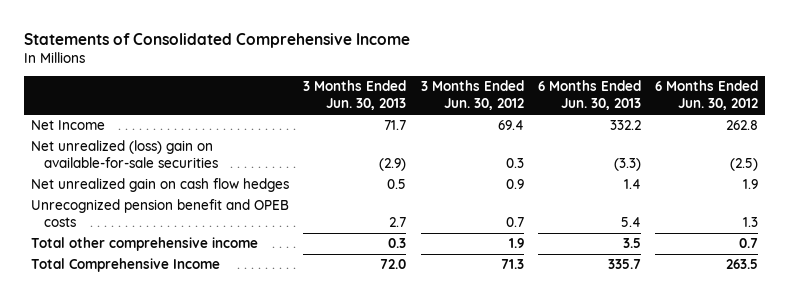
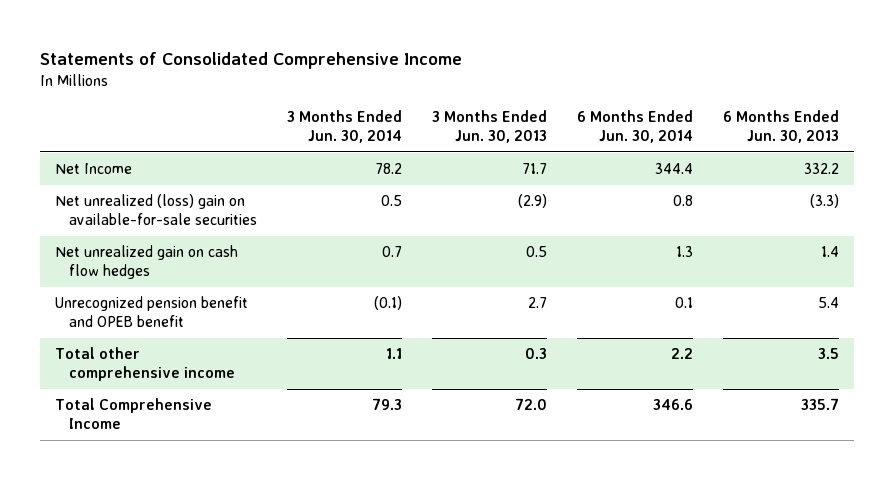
- | 3 Months Ended Jun. 30, 2013 | 3 Months Ended Jun. 30, 2012 | 6 Months Ended Jun. 30, 2013 | 6 Months Ended Jun. 30, 2012
+ | 3 Months Ended Jun. 30, 2014 | 3 Months Ended Jun. 30, 2013 | 6 Months Ended Jun. 30, 2014 | 6 Months Ended Jun. 30, 2013
- Unrecognized pension benefit and OPEB costs | 2.7 | 0.7 | 5.4 | 1.3
+ Unrecognized pension benefit and OPEB benefit | (0.1) | 2.7 | 0.1 | 5.4

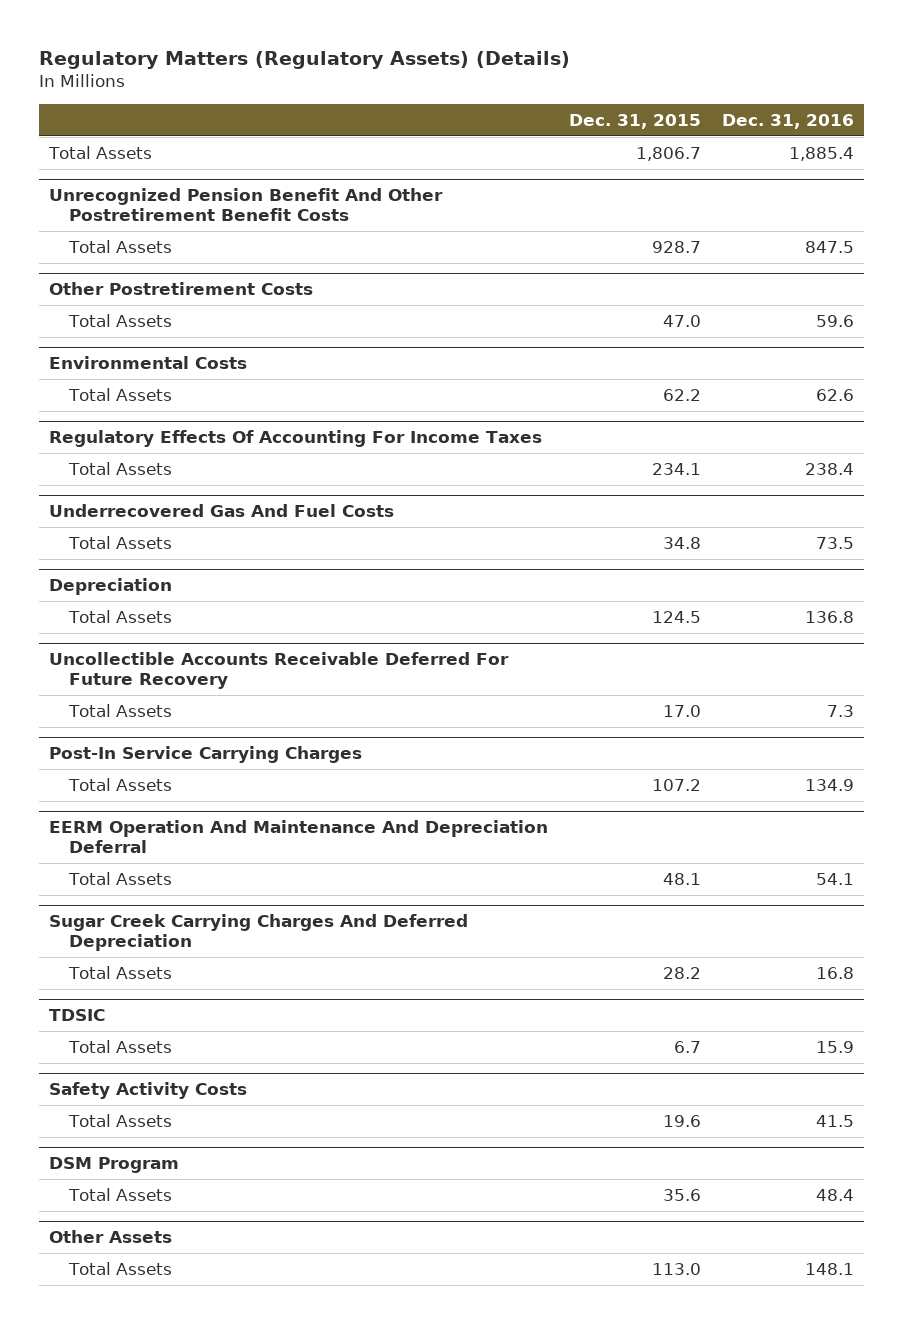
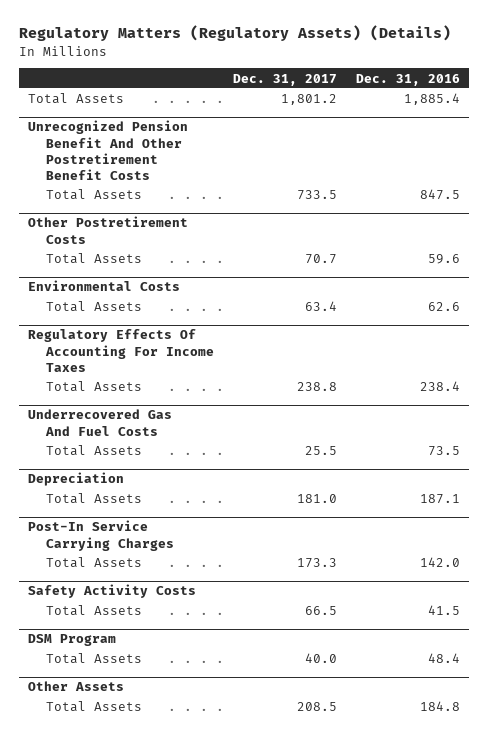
- | Dec. 31, 2015 | Dec. 31, 2016
+ | Dec. 31, 2017 | Dec. 31, 2016
@ Depreciation
- Total Assets | 124.5 | 136.8
- Uncollectible Accounts Receivable Deferred For Future Recovery
- Total Assets | 17.0 | 7.3
@ Depreciation
+ Total Assets | 181.0 | 187.1
@ Post-In Service Carrying Charges
- Total Assets | 107.2 | 134.9
- EERM Operation And Maintenance And Depreciation Deferral
- Total Assets | 48.1 | 54.1
- Sugar Creek Carrying Charges And Deferred Depreciation
- Total Assets | 28.2 | 16.8
- TDSIC
- Total Assets | 6.7 | 15.9
@ Post-In Service Carrying Charges
+ Total Assets | 173.3 | 142.0
@ Other Assets
- Total Assets | 113.0 | 148.1
+ Total Assets | 208.5 | 184.8

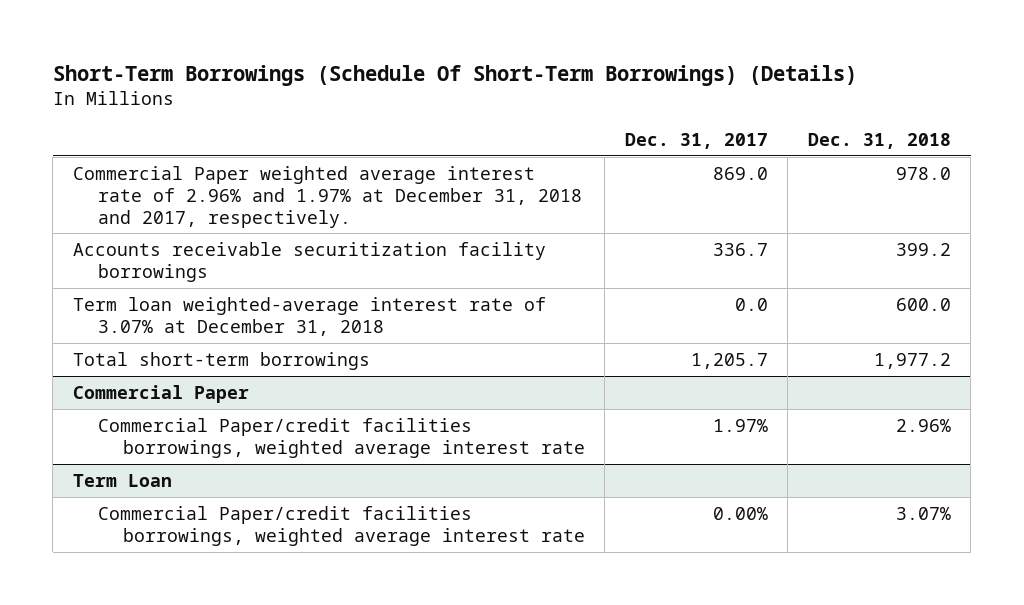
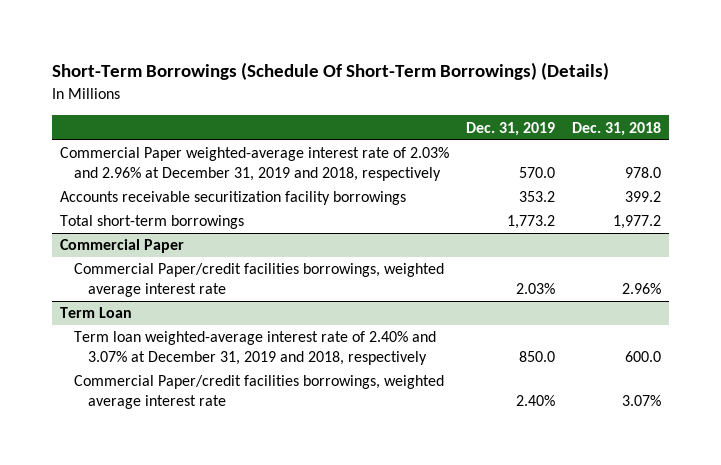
- | Dec. 31, 2017 | Dec. 31, 2018
+ | Dec. 31, 2019 | Dec. 31, 2018
- Commercial Paper weighted average interest rate of 2.96% and 1.97% at December 31, 2018 and 2017, respectively. | 869.0 | 978.0
+ Commercial Paper weighted-average interest rate of 2.03% and 2.96% at December 31, 2019 and 2018, respectively | 570.0 | 978.0
- Term loan weighted-average interest rate of 3.07% at December 31, 2018 | 0.0 | 600.0
@ Term Loan
+ Term loan weighted-average interest rate of 2.40% and 3.07% at December 31, 2019 and 2018, respectively | 850.0 | 600.0

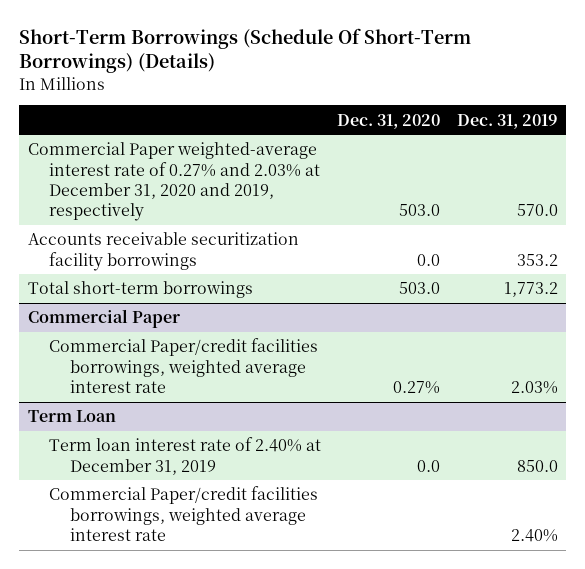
- | Dec. 31, 2019 | Dec. 31, 2018
+ | Dec. 31, 2020 | Dec. 31, 2019
- Commercial Paper weighted-average interest rate of 2.03% and 2.96% at December 31, 2019 and 2018, respectively | 570.0 | 978.0
+ Commercial Paper weighted-average interest rate of 0.27% and 2.03% at December 31, 2020 and 2019, respectively | 503.0 | 570.0
@ Term Loan
- Term loan weighted-average interest rate of 2.40% and 3.07% at December 31, 2019 and 2018, respectively | 850.0 | 600.0
+ Term loan interest rate of 2.40% at December 31, 2019 | 0.0 | 850.0

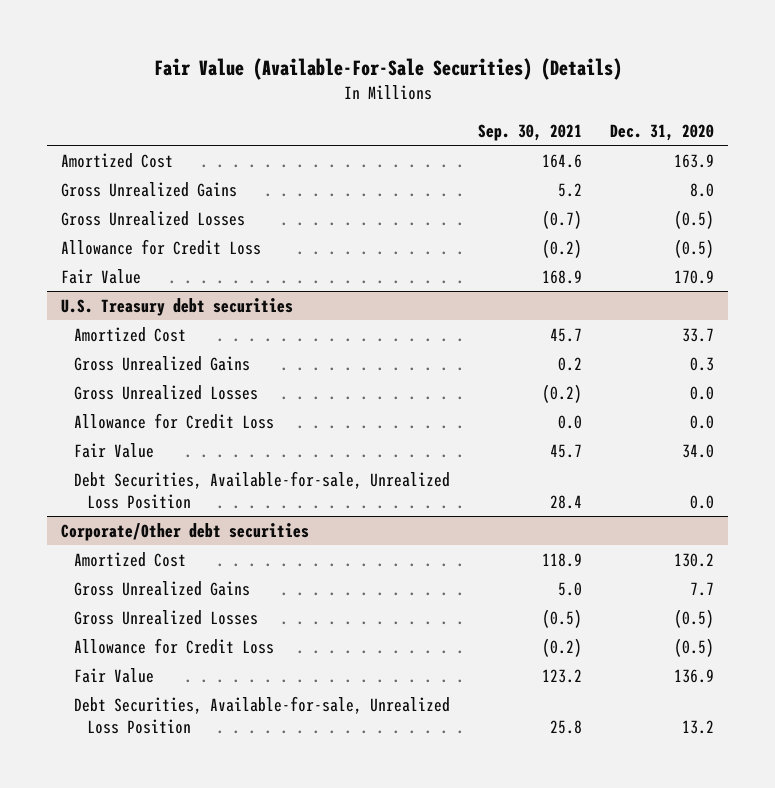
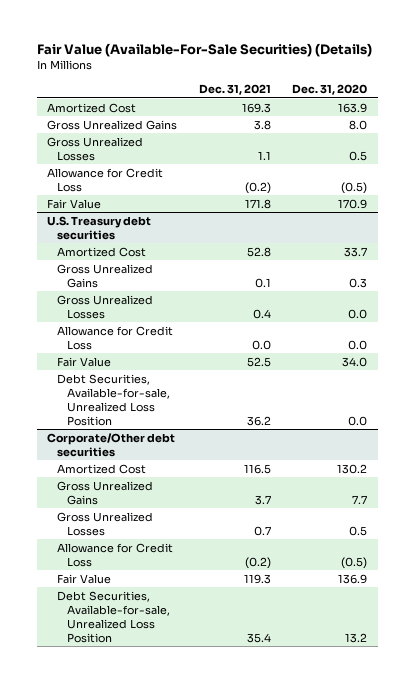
- | Sep. 30, 2021 | Dec. 31, 2020
+ | Dec. 31, 2021 | Dec. 31, 2020
- Gross Unrealized Losses | (0.7) | (0.5)
+ Gross Unrealized Losses | 1.1 | 0.5
@ Corporate/Other debt securities
- Gross Unrealized Losses | (0.5) | (0.5)
+ Gross Unrealized Losses | 0.7 | 0.5

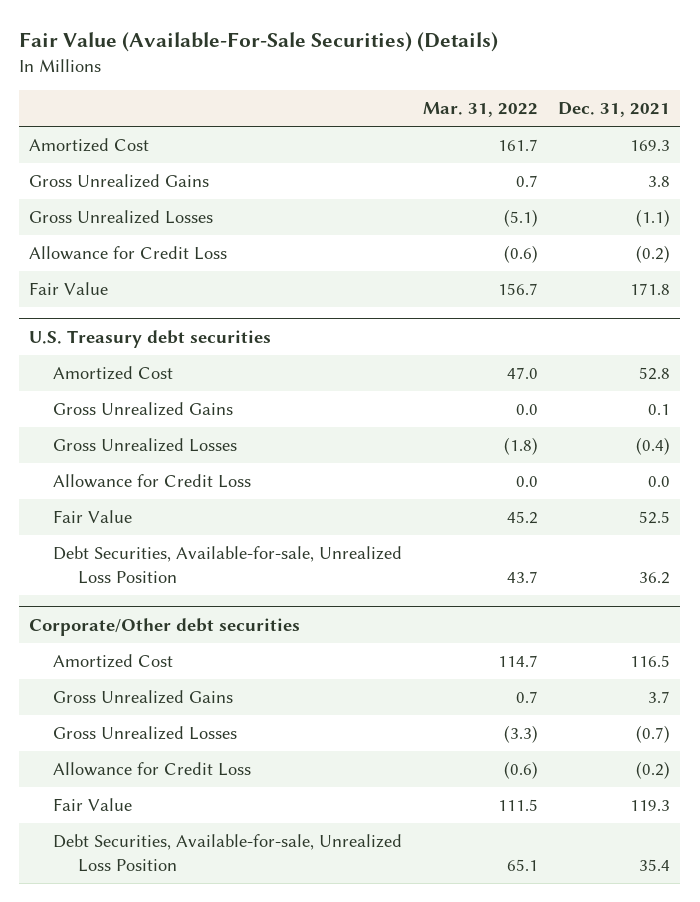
- | Dec. 31, 2021 | Dec. 31, 2020
+ | Mar. 31, 2022 | Dec. 31, 2021
- Gross Unrealized Losses | 1.1 | 0.5
+ Gross Unrealized Losses | (5.1) | (1.1)
@ U.S. Treasury debt securities
- Gross Unrealized Losses | 0.4 | 0.0
+ Gross Unrealized Losses | (1.8) | (0.4)
@ Corporate/Other debt securities
- Gross Unrealized Losses | 0.7 | 0.5
+ Gross Unrealized Losses | (3.3) | (0.7)

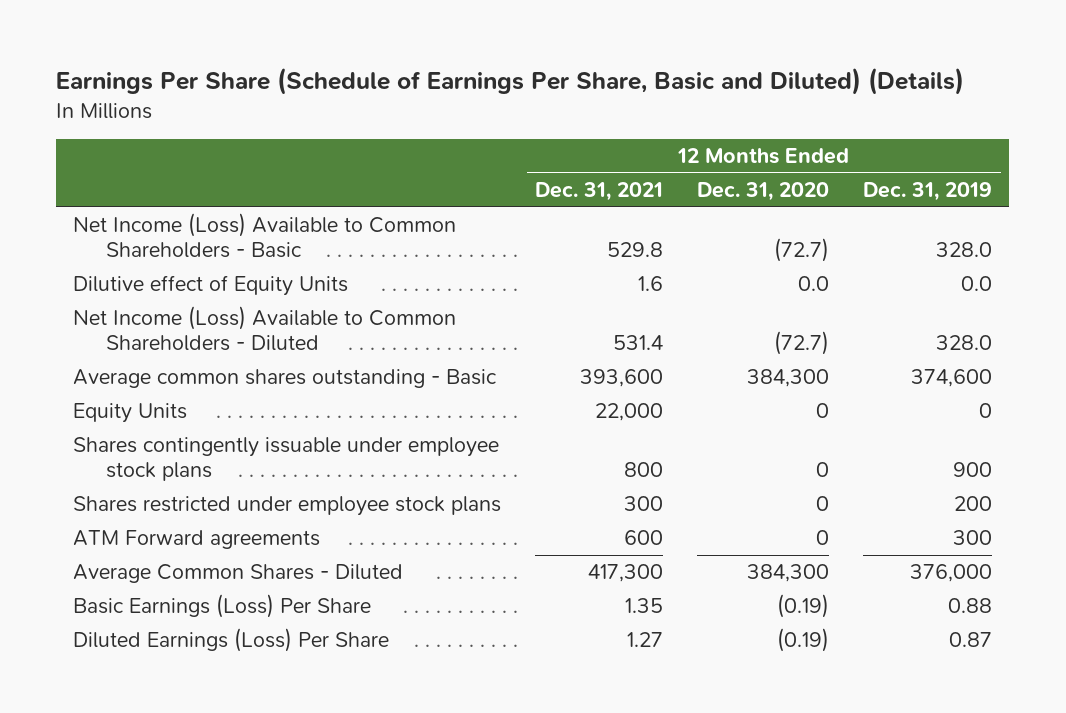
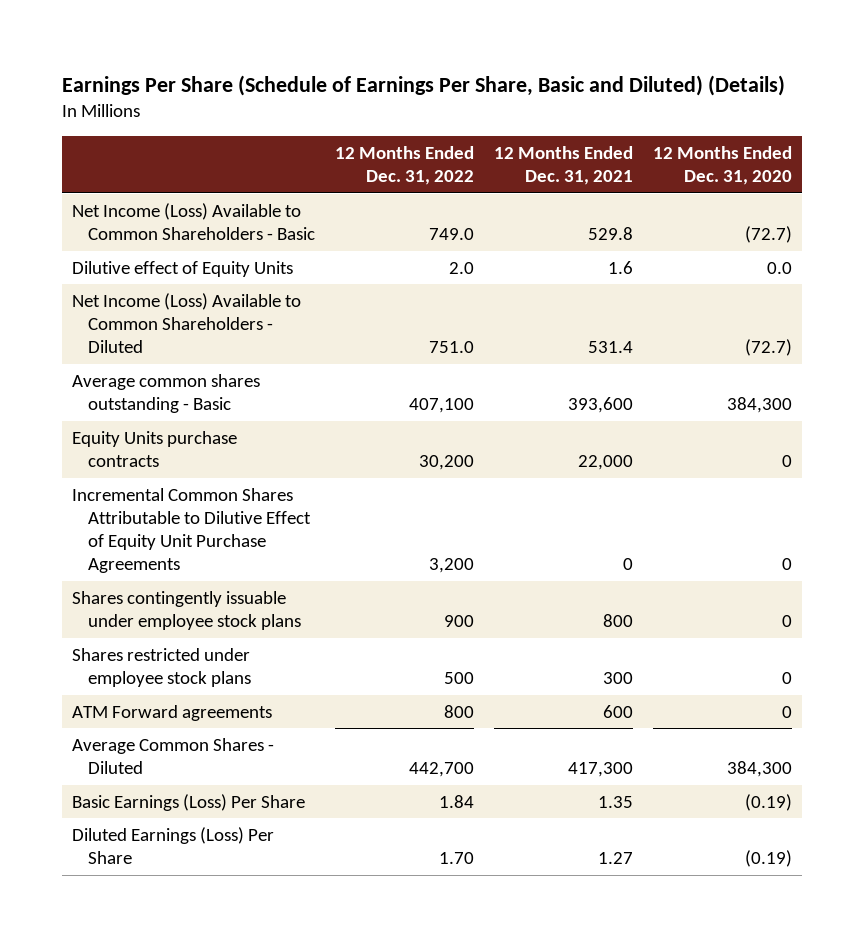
- | 12 Months Ended Dec. 31, 2021 | 12 Months Ended Dec. 31, 2020 | 12 Months Ended Dec. 31, 2019
+ | 12 Months Ended Dec. 31, 2022 | 12 Months Ended Dec. 31, 2021 | 12 Months Ended Dec. 31, 2020
- Equity Units | 22,000 | 0 | 0
+ Equity Units purchase contracts | 30,200 | 22,000 | 0
+ Incremental Common Shares Attributable to Dilutive Effect of Equity Unit Purchase Agreements | 3,200 | 0 | 0

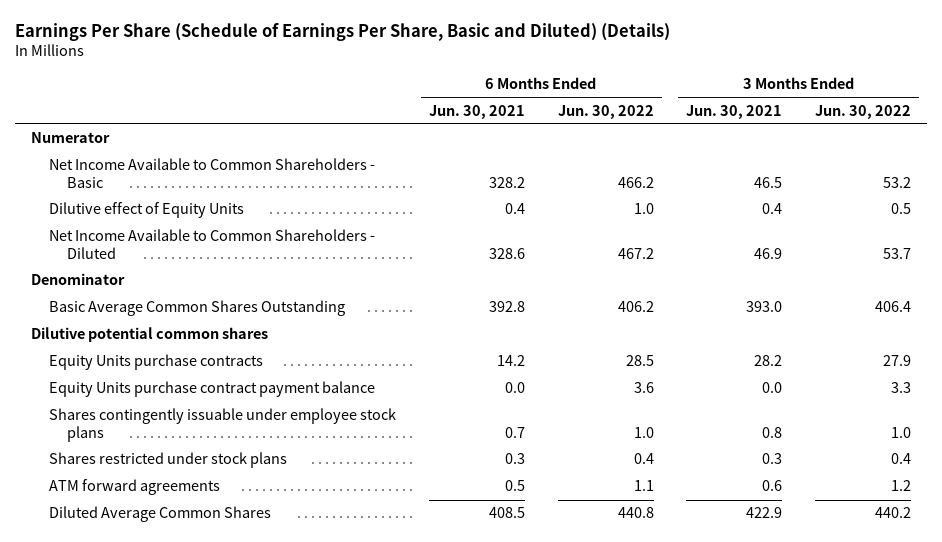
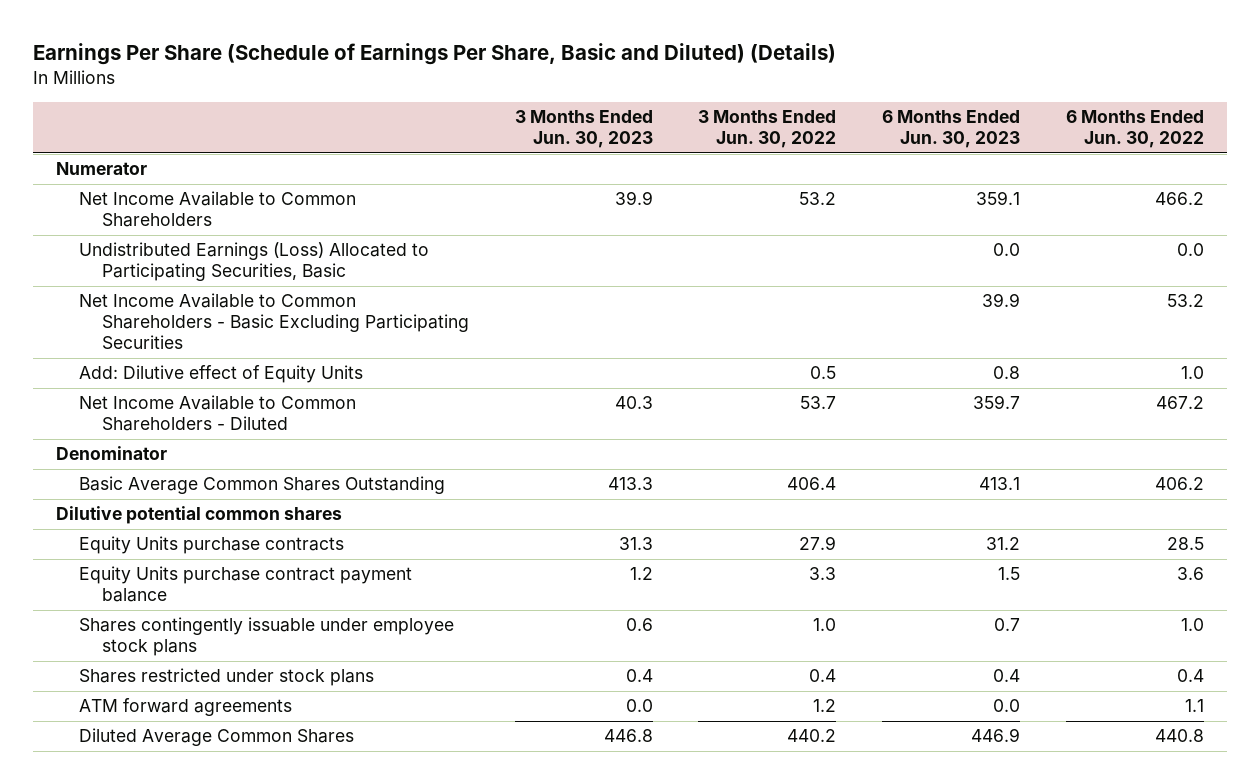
- | 6 Months Ended Jun. 30, 2021 | 6 Months Ended Jun. 30, 2022 | 3 Months Ended Jun. 30, 2021 | 3 Months Ended Jun. 30, 2022
+ | 3 Months Ended Jun. 30, 2023 | 3 Months Ended Jun. 30, 2022 | 6 Months Ended Jun. 30, 2023 | 6 Months Ended Jun. 30, 2022
- Net Income Available to Common Shareholders - Basic | 328.2 | 466.2 | 46.5 | 53.2
- Dilutive effect of Equity Units | 0.4 | 1.0 | 0.4 | 0.5
+ Net Income Available to Common Shareholders | 39.9 | 53.2 | 359.1 | 466.2
+ Undistributed Earnings (Loss) Allocated to Participating Securities, Basic | | | 0.0 | 0.0
+ Net Income Available to Common Shareholders - Basic Excluding Participating Securities | | | 39.9 | 53.2
+ Add: Dilutive effect of Equity Units | | 0.5 | 0.8 | 1.0

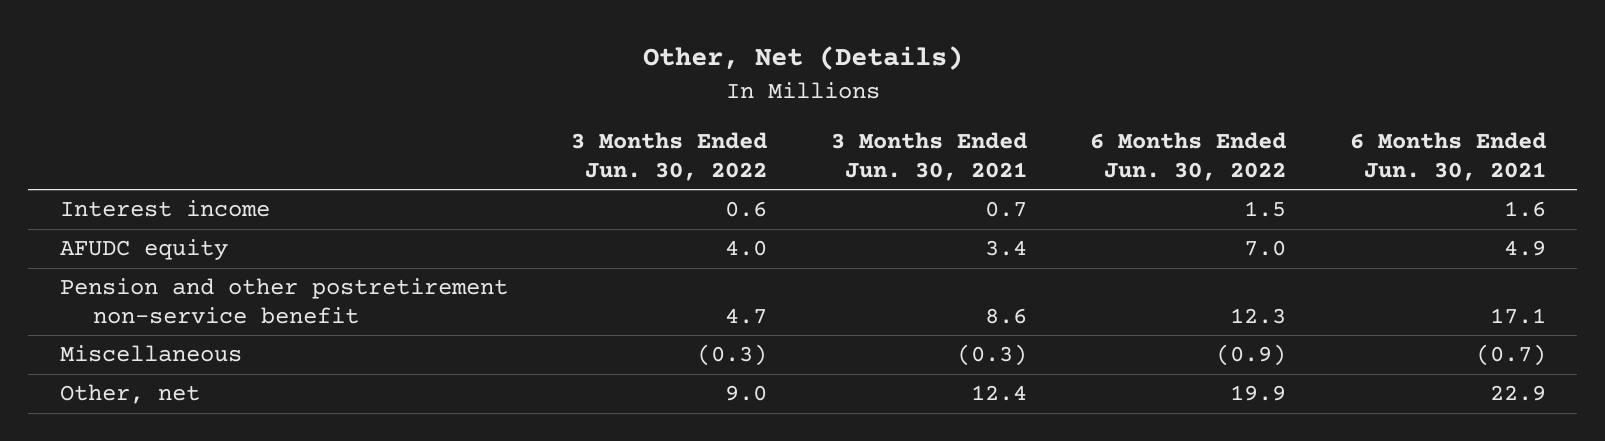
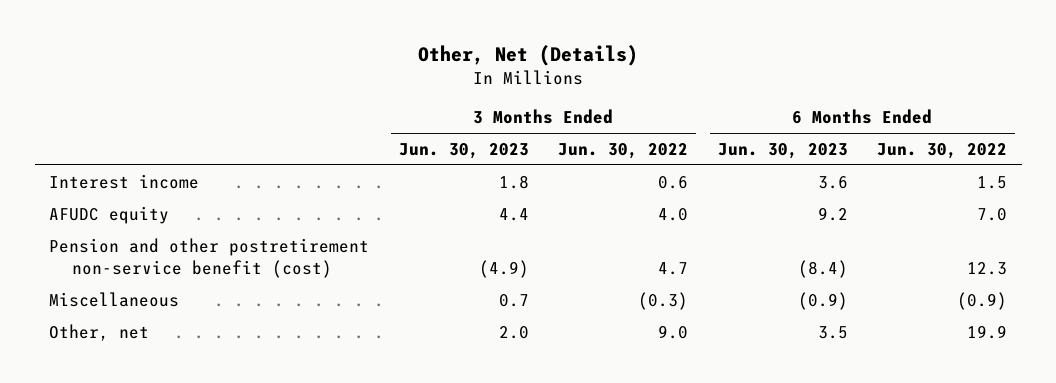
- | 3 Months Ended Jun. 30, 2022 | 3 Months Ended Jun. 30, 2021 | 6 Months Ended Jun. 30, 2022 | 6 Months Ended Jun. 30, 2021
+ | 3 Months Ended Jun. 30, 2023 | 3 Months Ended Jun. 30, 2022 | 6 Months Ended Jun. 30, 2023 | 6 Months Ended Jun. 30, 2022
- Pension and other postretirement non-service benefit | 4.7 | 8.6 | 12.3 | 17.1
+ Pension and other postretirement non-service benefit (cost) | (4.9) | 4.7 | (8.4) | 12.3

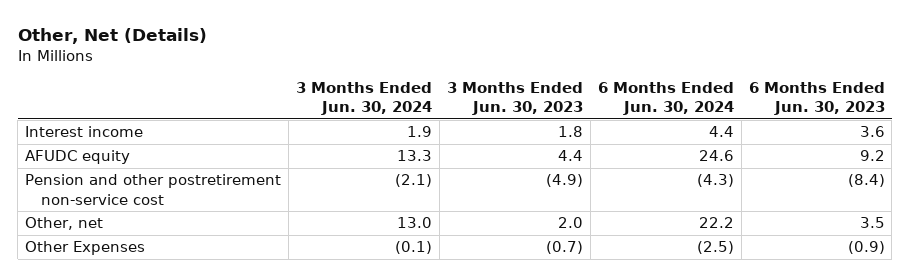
- | 3 Months Ended Jun. 30, 2023 | 3 Months Ended Jun. 30, 2022 | 6 Months Ended Jun. 30, 2023 | 6 Months Ended Jun. 30, 2022
+ | 3 Months Ended Jun. 30, 2024 | 3 Months Ended Jun. 30, 2023 | 6 Months Ended Jun. 30, 2024 | 6 Months Ended Jun. 30, 2023
- Pension and other postretirement non-service benefit (cost) | (4.9) | 4.7 | (8.4) | 12.3
- Miscellaneous | 0.7 | (0.3) | (0.9) | (0.9)
+ Pension and other postretirement non-service cost | (2.1) | (4.9) | (4.3) | (8.4)
+ Other Expenses | (0.1) | (0.7) | (2.5) | (0.9)

